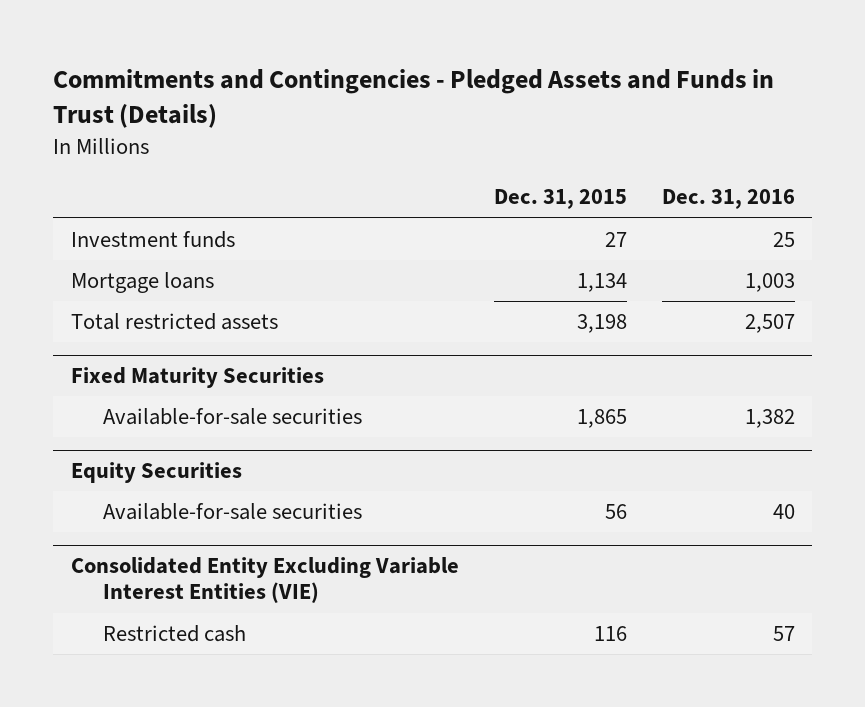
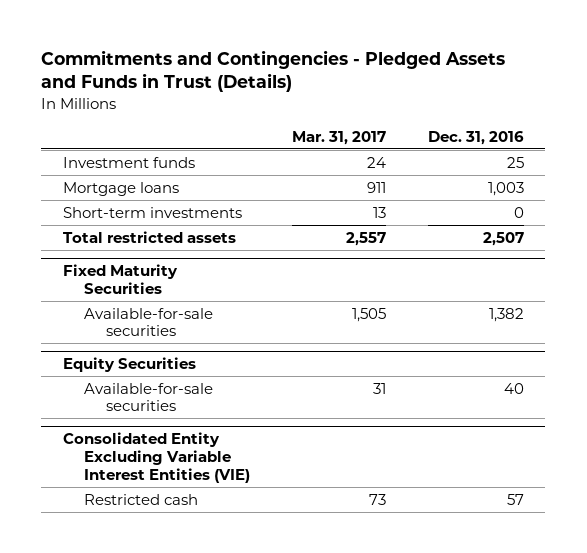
- | Dec. 31, 2015 | Dec. 31, 2016
+ | Mar. 31, 2017 | Dec. 31, 2016
+ Short-term investments | 13 | 0

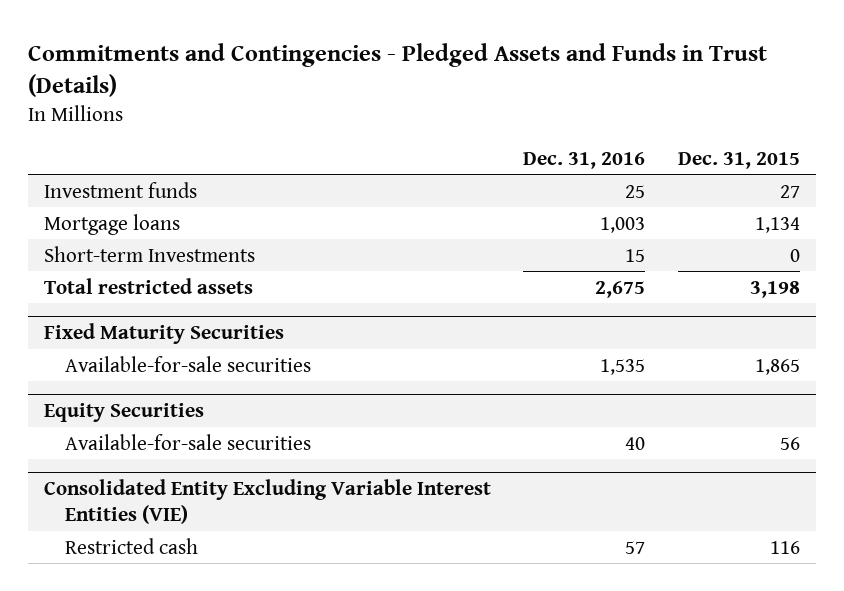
- | Mar. 31, 2017 | Dec. 31, 2016
+ | Dec. 31, 2016 | Dec. 31, 2015
- Short-term investments | 13 | 0
- Total restricted assets | 2,557 | 2,507
+ Short-term Investments | 15 | 0
+ Total restricted assets | 2,675 | 3,198
@ Fixed Maturity Securities
- Available-for-sale securities | 1,505 | 1,382
+ Available-for-sale securities | 1,535 | 1,865

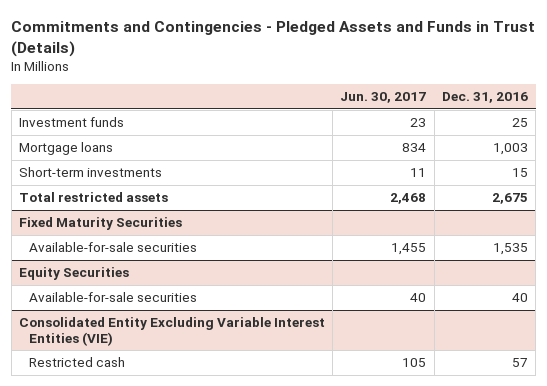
- | Dec. 31, 2016 | Dec. 31, 2015
+ | Jun. 30, 2017 | Dec. 31, 2016
- Short-term Investments | 15 | 0
+ Short-term investments | 11 | 15

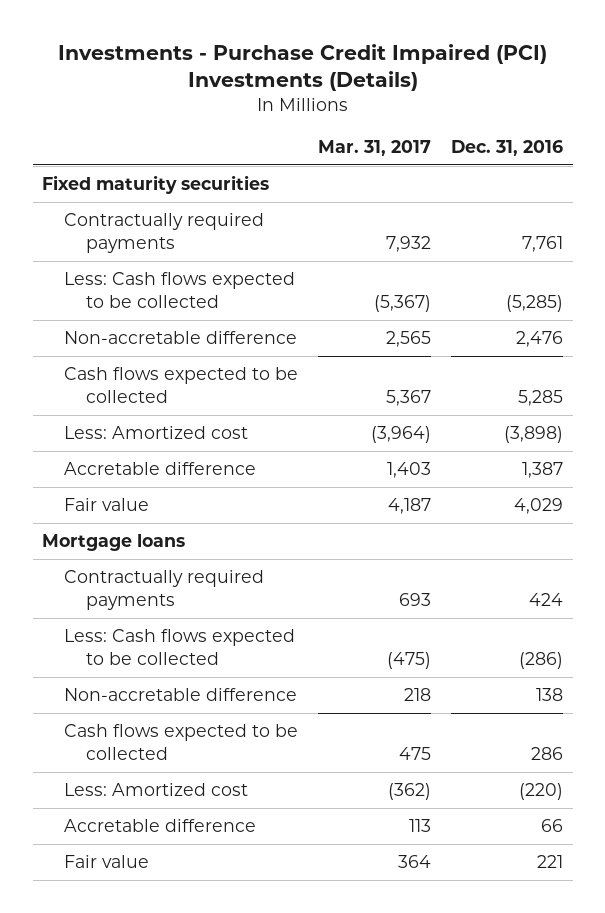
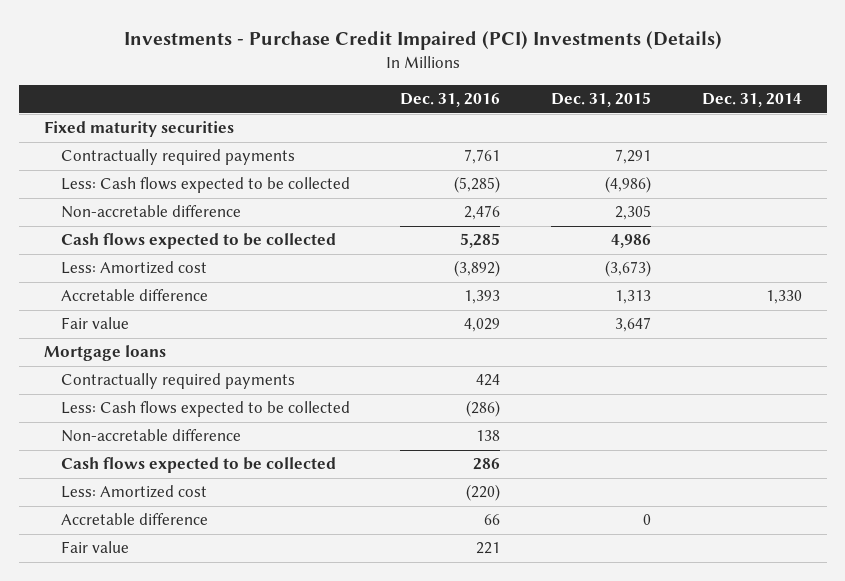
- | Mar. 31, 2017 | Dec. 31, 2016
+ | Dec. 31, 2016 | Dec. 31, 2015 | Dec. 31, 2014
- Less: Amortized cost | (3,964) | (3,898)
- Accretable difference | 1,403 | 1,387
+ Less: Amortized cost | (3,892) | (3,673) |
+ Accretable difference | 1,393 | 1,313 | 1,330

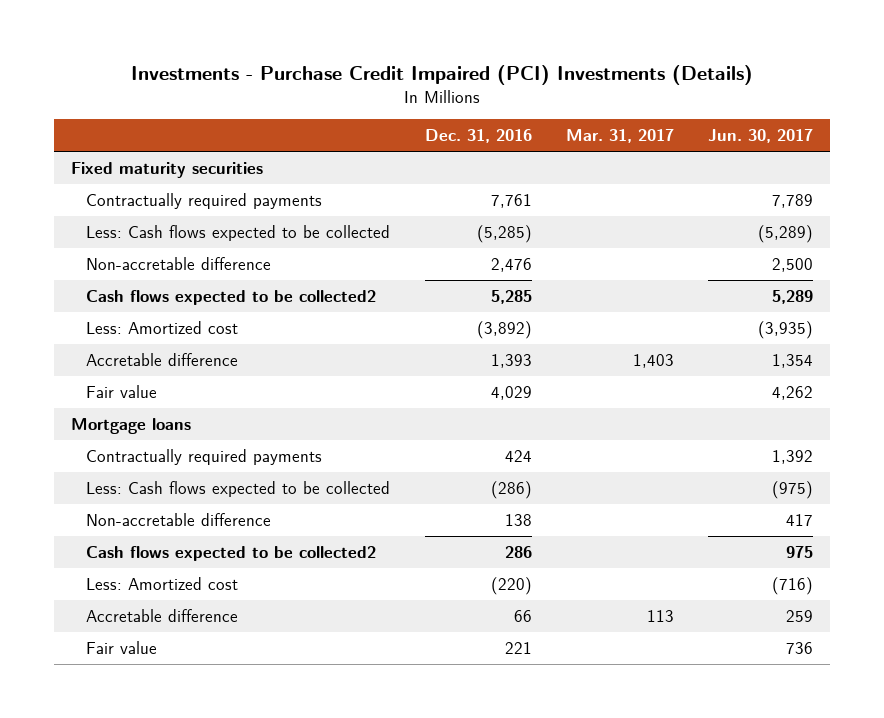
- | Dec. 31, 2016 | Dec. 31, 2015 | Dec. 31, 2014
+ | Dec. 31, 2016 | Mar. 31, 2017 | Jun. 30, 2017
- Cash flows expected to be collected | 5,285 | 4,986 |
+ Cash flows expected to be collected2 | 5,285 | | 5,289
- Cash flows expected to be collected | 286 | |
+ Cash flows expected to be collected2 | 286 | | 975

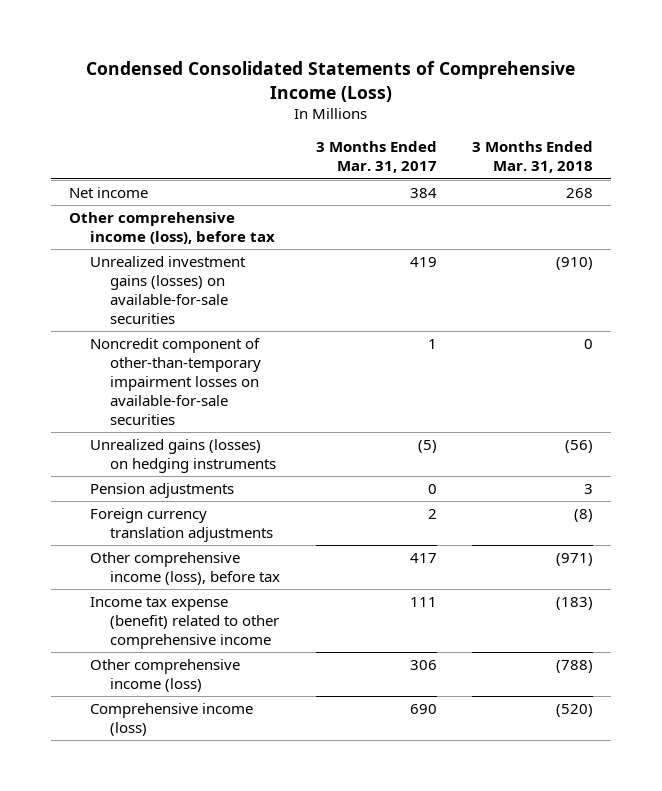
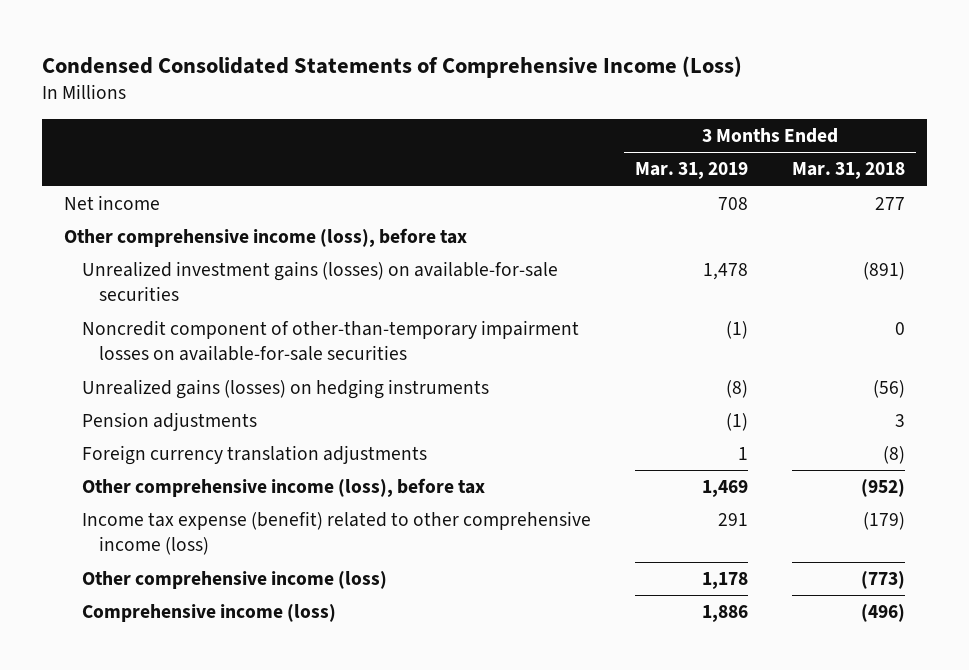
- | 3 Months Ended Mar. 31, 2017 | 3 Months Ended Mar. 31, 2018
+ | 3 Months Ended Mar. 31, 2019 | 3 Months Ended Mar. 31, 2018
- Net income | 384 | 268
+ Net income | 708 | 277
- Unrealized investment gains (losses) on available-for-sale securities | 419 | (910)
+ Unrealized investment gains (losses) on available-for-sale securities | 1,478 | (891)
- Other comprehensive income (loss), before tax | 417 | (971)
- Income tax expense (benefit) related to other comprehensive income | 111 | (183)
- Other comprehensive income (loss) | 306 | (788)
- Comprehensive income (loss) | 690 | (520)
+ Other comprehensive income (loss), before tax | 1,469 | (952)
+ Income tax expense (benefit) related to other comprehensive income (loss) | 291 | (179)
+ Other comprehensive income (loss) | 1,178 | (773)
+ Comprehensive income (loss) | 1,886 | (496)

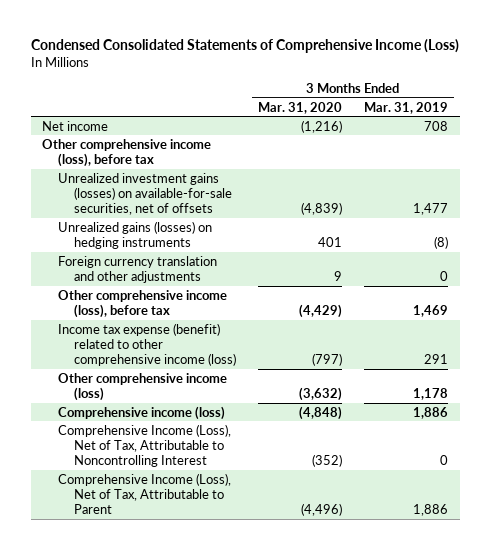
- | 3 Months Ended Mar. 31, 2019 | 3 Months Ended Mar. 31, 2018
+ | 3 Months Ended Mar. 31, 2020 | 3 Months Ended Mar. 31, 2019
- Unrealized investment gains (losses) on available-for-sale securities | 1,478 | (891)
- Noncredit component of other-than-temporary impairment losses on available-for-sale securities | (1) | 0
+ Unrealized investment gains (losses) on available-for-sale securities, net of offsets | (4,839) | 1,477
- Pension adjustments | (1) | 3
- Foreign currency translation adjustments | 1 | (8)
+ Foreign currency translation and other adjustments | 9 | 0
+ Comprehensive Income (Loss), Net of Tax, Attributable to Noncontrolling Interest | (352) | 0
+ Comprehensive Income (Loss), Net of Tax, Attributable to Parent | (4,496) | 1,886

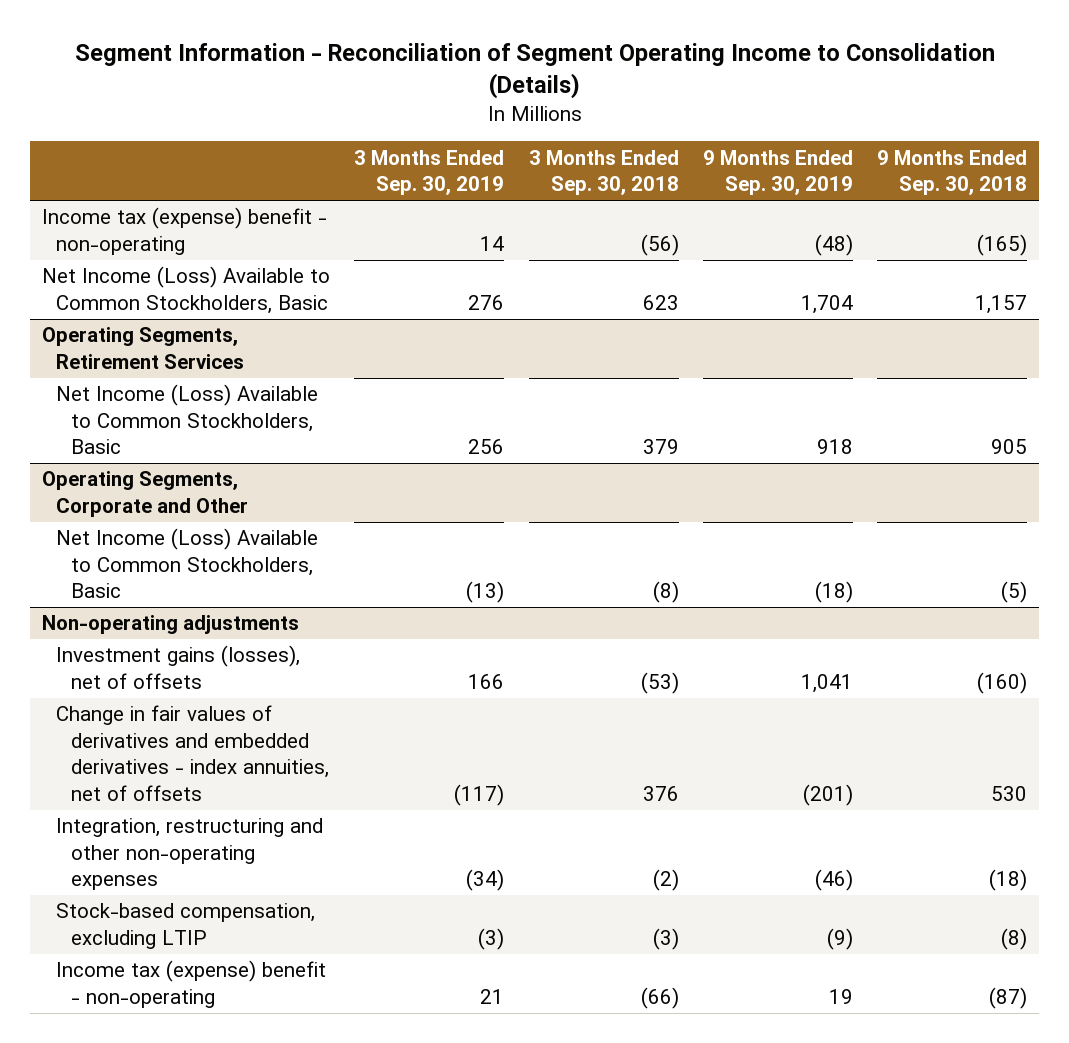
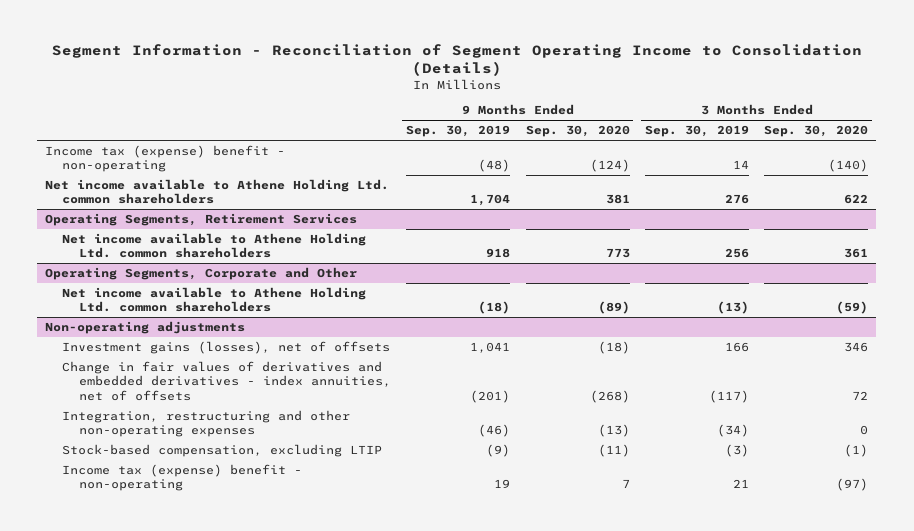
- | 3 Months Ended Sep. 30, 2019 | 3 Months Ended Sep. 30, 2018 | 9 Months Ended Sep. 30, 2019 | 9 Months Ended Sep. 30, 2018
+ | 9 Months Ended Sep. 30, 2019 | 9 Months Ended Sep. 30, 2020 | 3 Months Ended Sep. 30, 2019 | 3 Months Ended Sep. 30, 2020
- Net Income (Loss) Available to Common Stockholders, Basic | 276 | 623 | 1,704 | 1,157
+ Net income available to Athene Holding Ltd. common shareholders | 1,704 | 381 | 276 | 622
@ Operating Segments, Retirement Services
- Net Income (Loss) Available to Common Stockholders, Basic | 256 | 379 | 918 | 905
+ Net income available to Athene Holding Ltd. common shareholders | 918 | 773 | 256 | 361
@ Operating Segments, Corporate and Other
- Net Income (Loss) Available to Common Stockholders, Basic | (13) | (8) | (18) | (5)
+ Net income available to Athene Holding Ltd. common shareholders | (18) | (89) | (13) | (59)

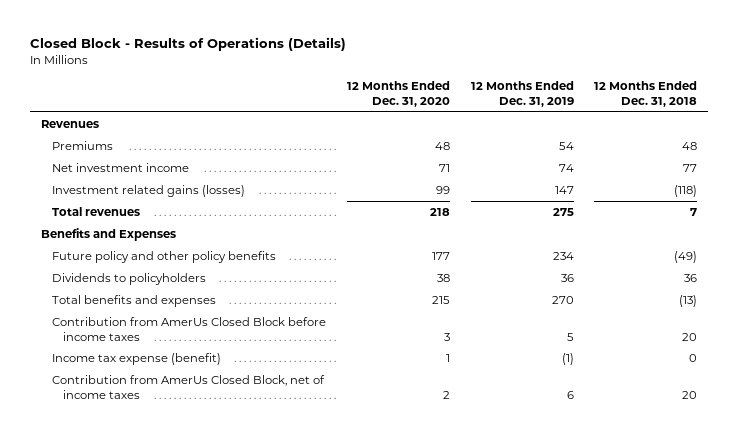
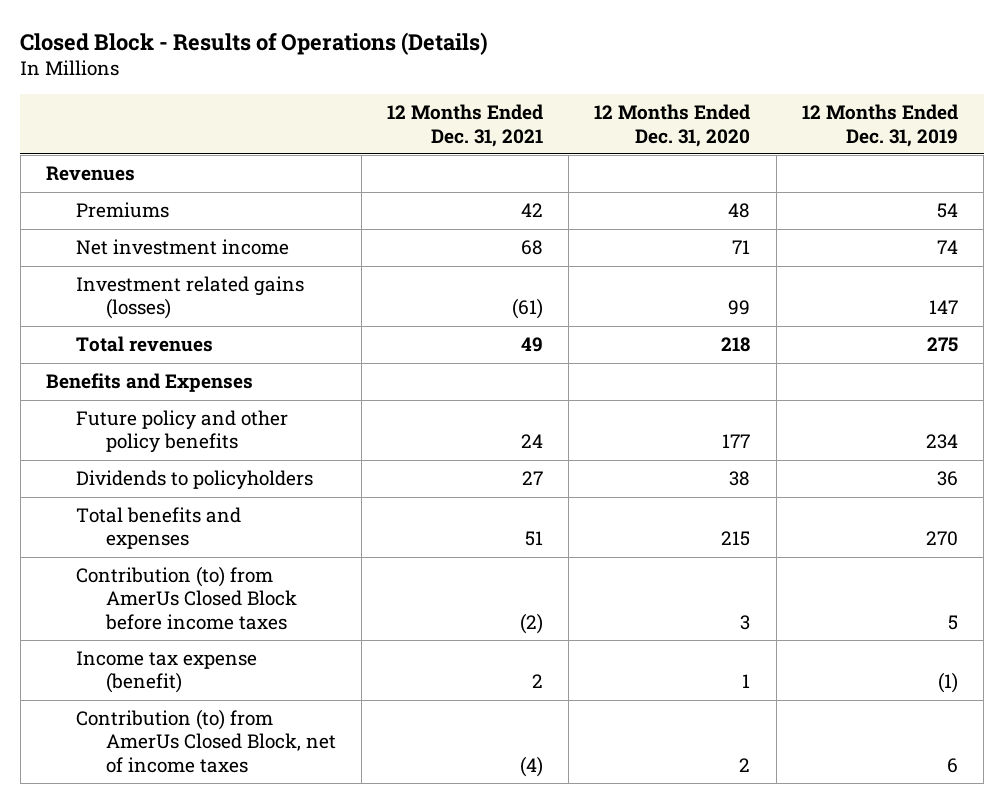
- | 12 Months Ended Dec. 31, 2020 | 12 Months Ended Dec. 31, 2019 | 12 Months Ended Dec. 31, 2018
+ | 12 Months Ended Dec. 31, 2021 | 12 Months Ended Dec. 31, 2020 | 12 Months Ended Dec. 31, 2019
- Contribution from AmerUs Closed Block before income taxes | 3 | 5 | 20
+ Contribution (to) from AmerUs Closed Block before income taxes | (2) | 3 | 5
- Contribution from AmerUs Closed Block, net of income taxes | 2 | 6 | 20
+ Contribution (to) from AmerUs Closed Block, net of income taxes | (4) | 2 | 6

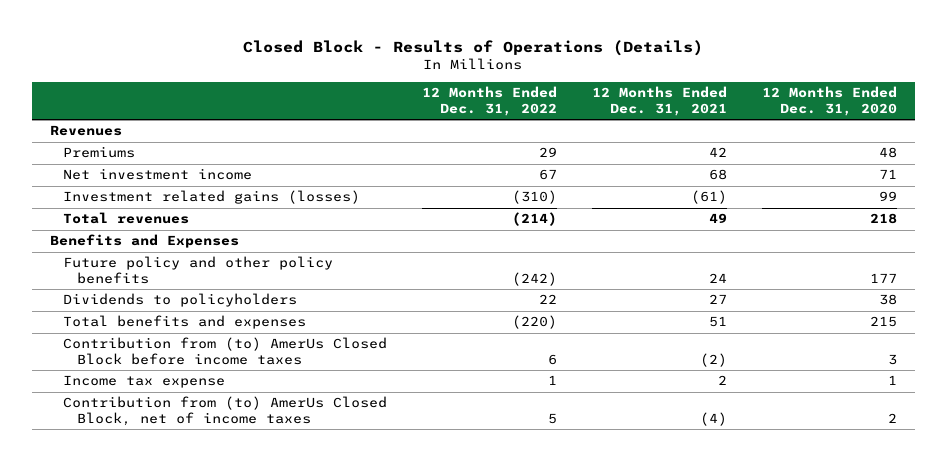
- | 12 Months Ended Dec. 31, 2021 | 12 Months Ended Dec. 31, 2020 | 12 Months Ended Dec. 31, 2019
+ | 12 Months Ended Dec. 31, 2022 | 12 Months Ended Dec. 31, 2021 | 12 Months Ended Dec. 31, 2020
- Contribution (to) from AmerUs Closed Block before income taxes | (2) | 3 | 5
- Income tax expense (benefit) | 2 | 1 | (1)
- Contribution (to) from AmerUs Closed Block, net of income taxes | (4) | 2 | 6
+ Contribution from (to) AmerUs Closed Block before income taxes | 6 | (2) | 3
+ Income tax expense | 1 | 2 | 1
+ Contribution from (to) AmerUs Closed Block, net of income taxes | 5 | (4) | 2

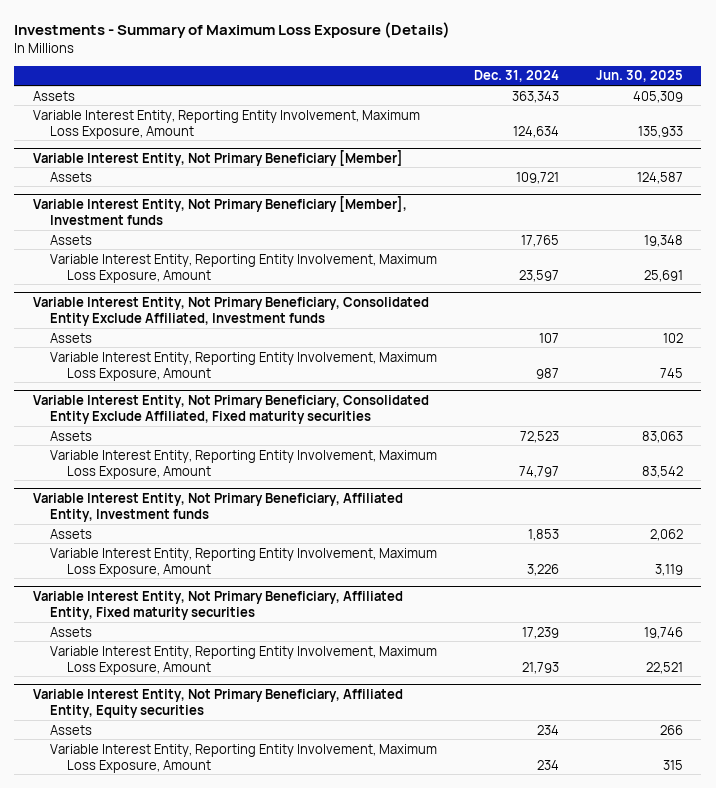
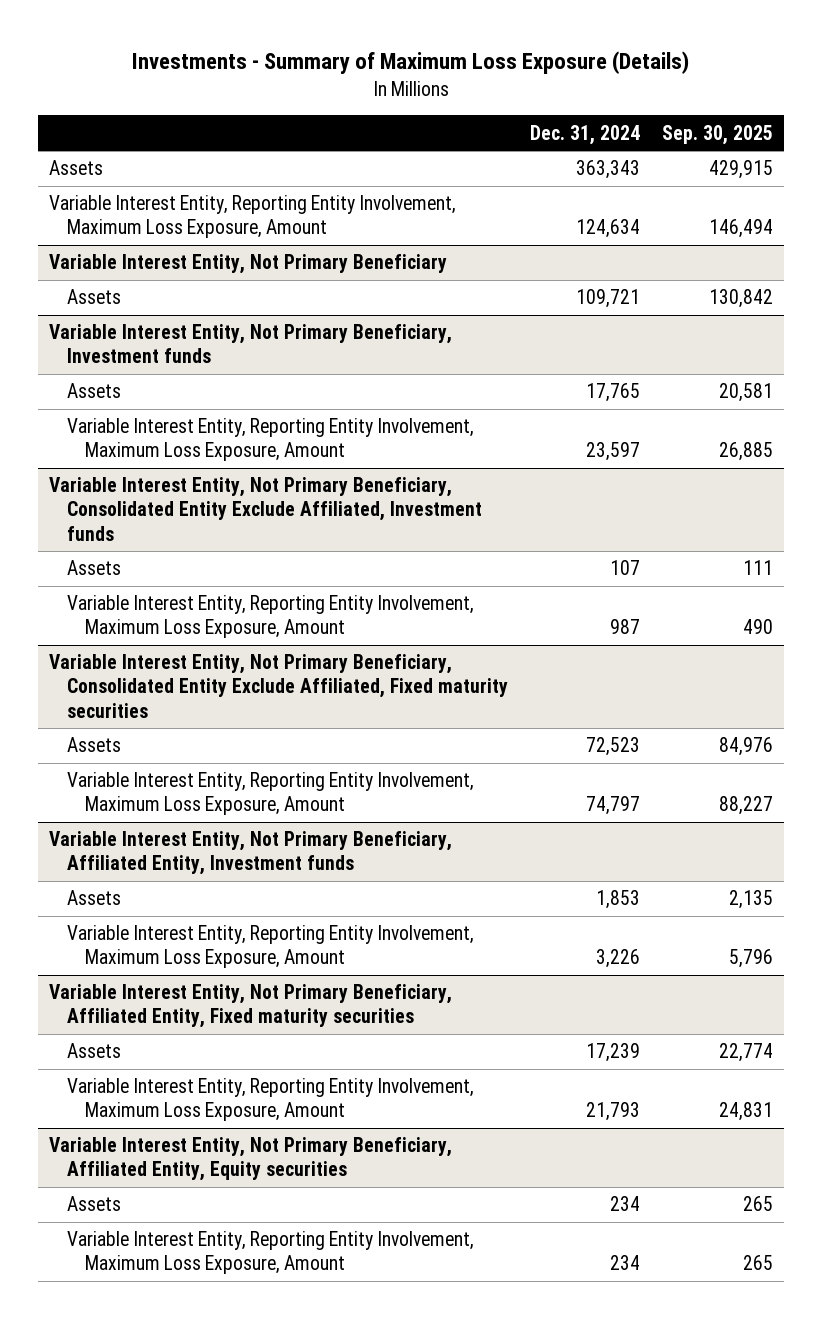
- | Dec. 31, 2024 | Jun. 30, 2025
+ | Dec. 31, 2024 | Sep. 30, 2025
- Variable Interest Entity, Not Primary Beneficiary [Member]
+ Variable Interest Entity, Not Primary Beneficiary
- Variable Interest Entity, Not Primary Beneficiary [Member], Investment funds
+ Variable Interest Entity, Not Primary Beneficiary, Investment funds

